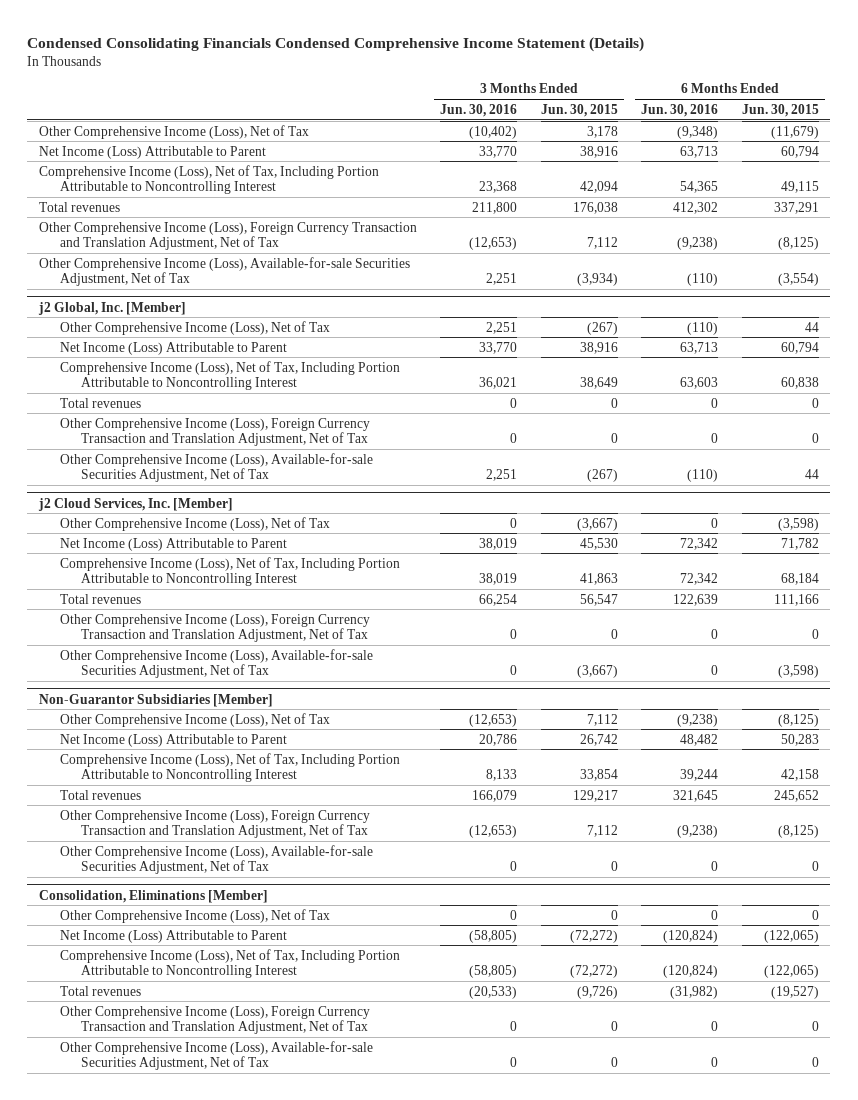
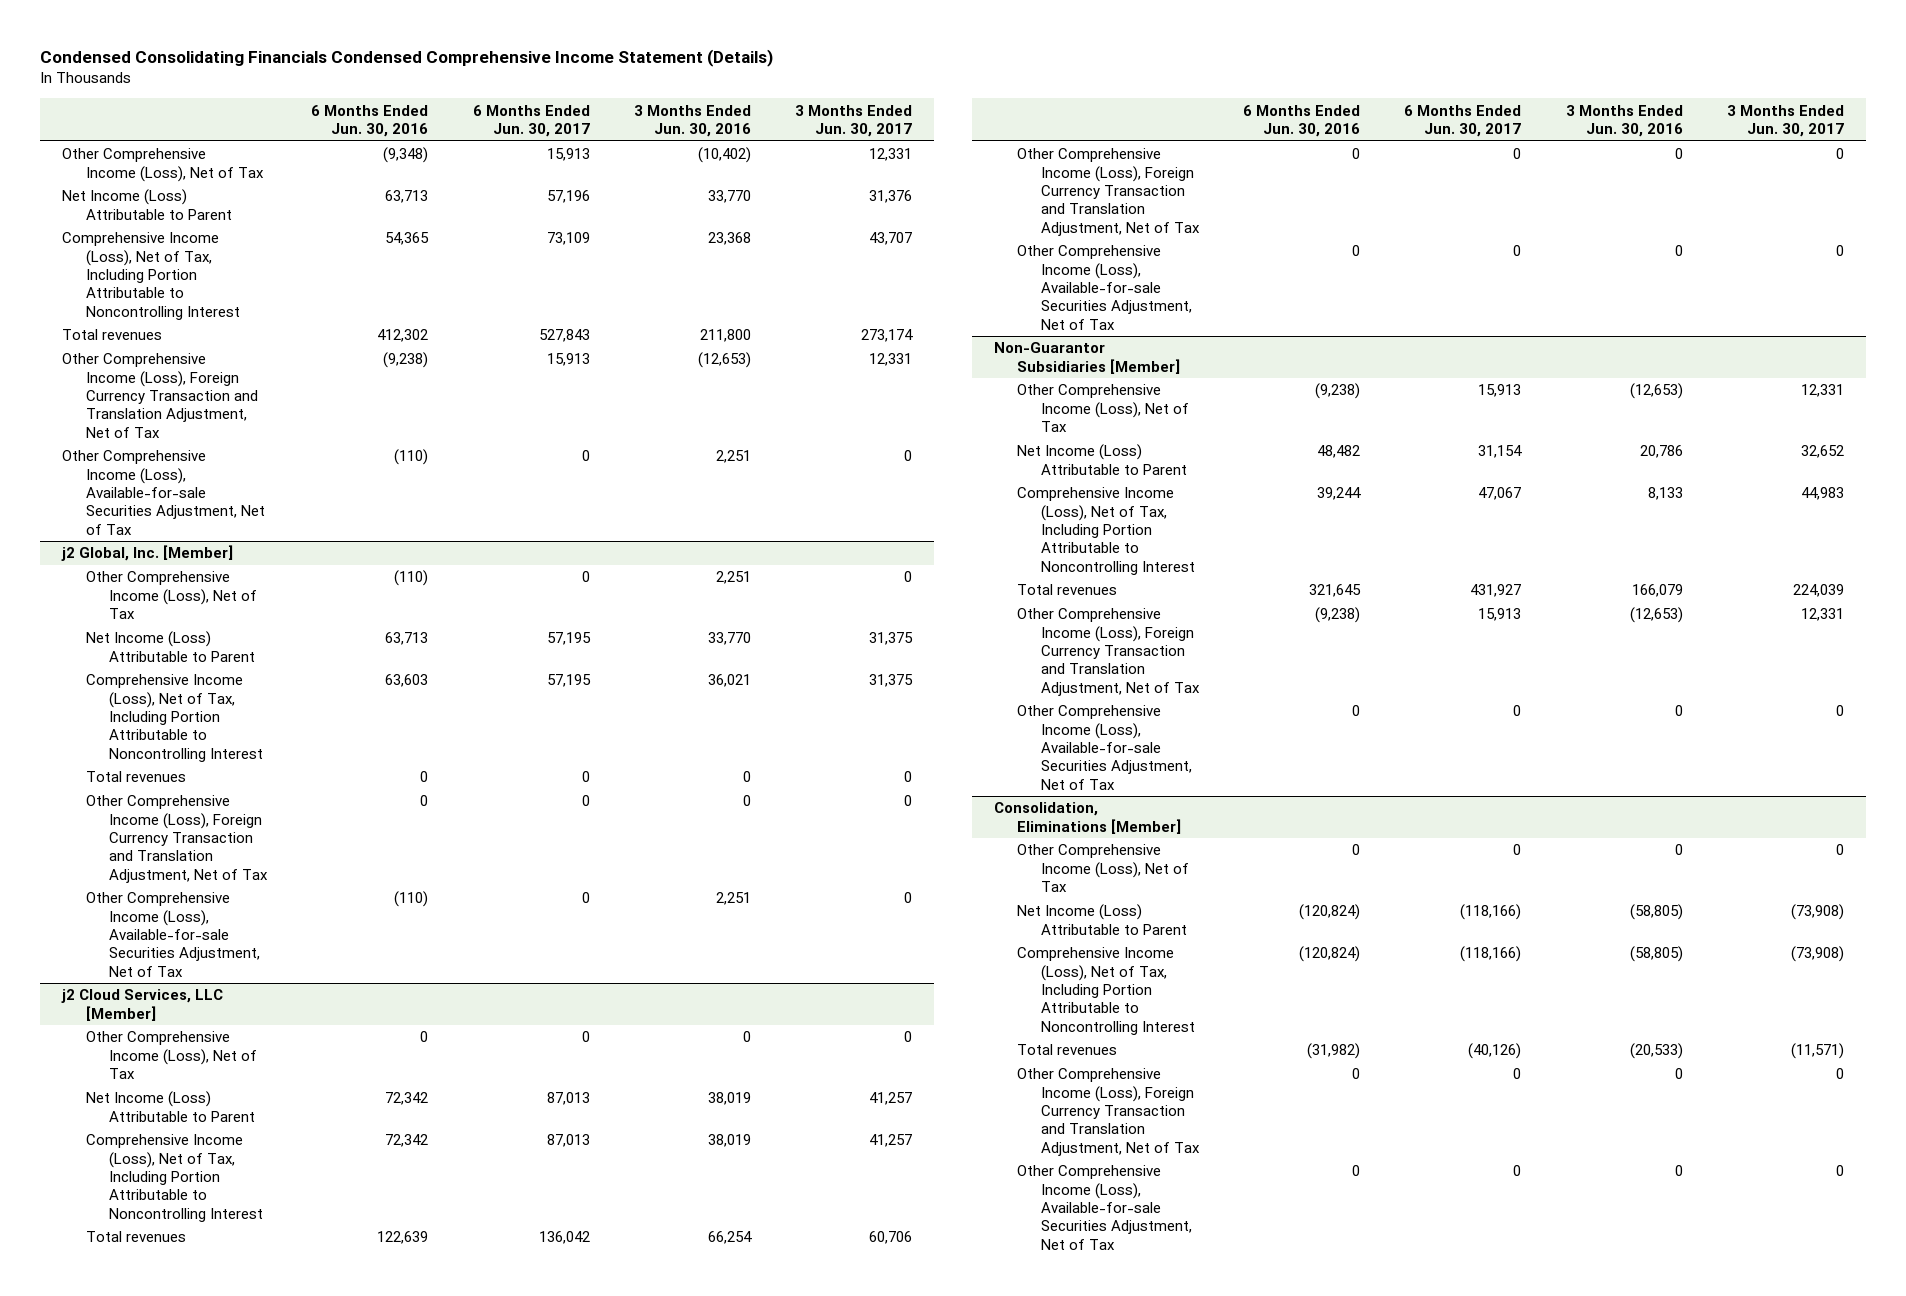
- | 3 Months Ended Jun. 30, 2016 | 3 Months Ended Jun. 30, 2015 | 6 Months Ended Jun. 30, 2016 | 6 Months Ended Jun. 30, 2015
+ | 6 Months Ended Jun. 30, 2016 | 6 Months Ended Jun. 30, 2017 | 3 Months Ended Jun. 30, 2016 | 3 Months Ended Jun. 30, 2017
- j2 Cloud Services, Inc. [Member]
+ j2 Cloud Services, LLC [Member]

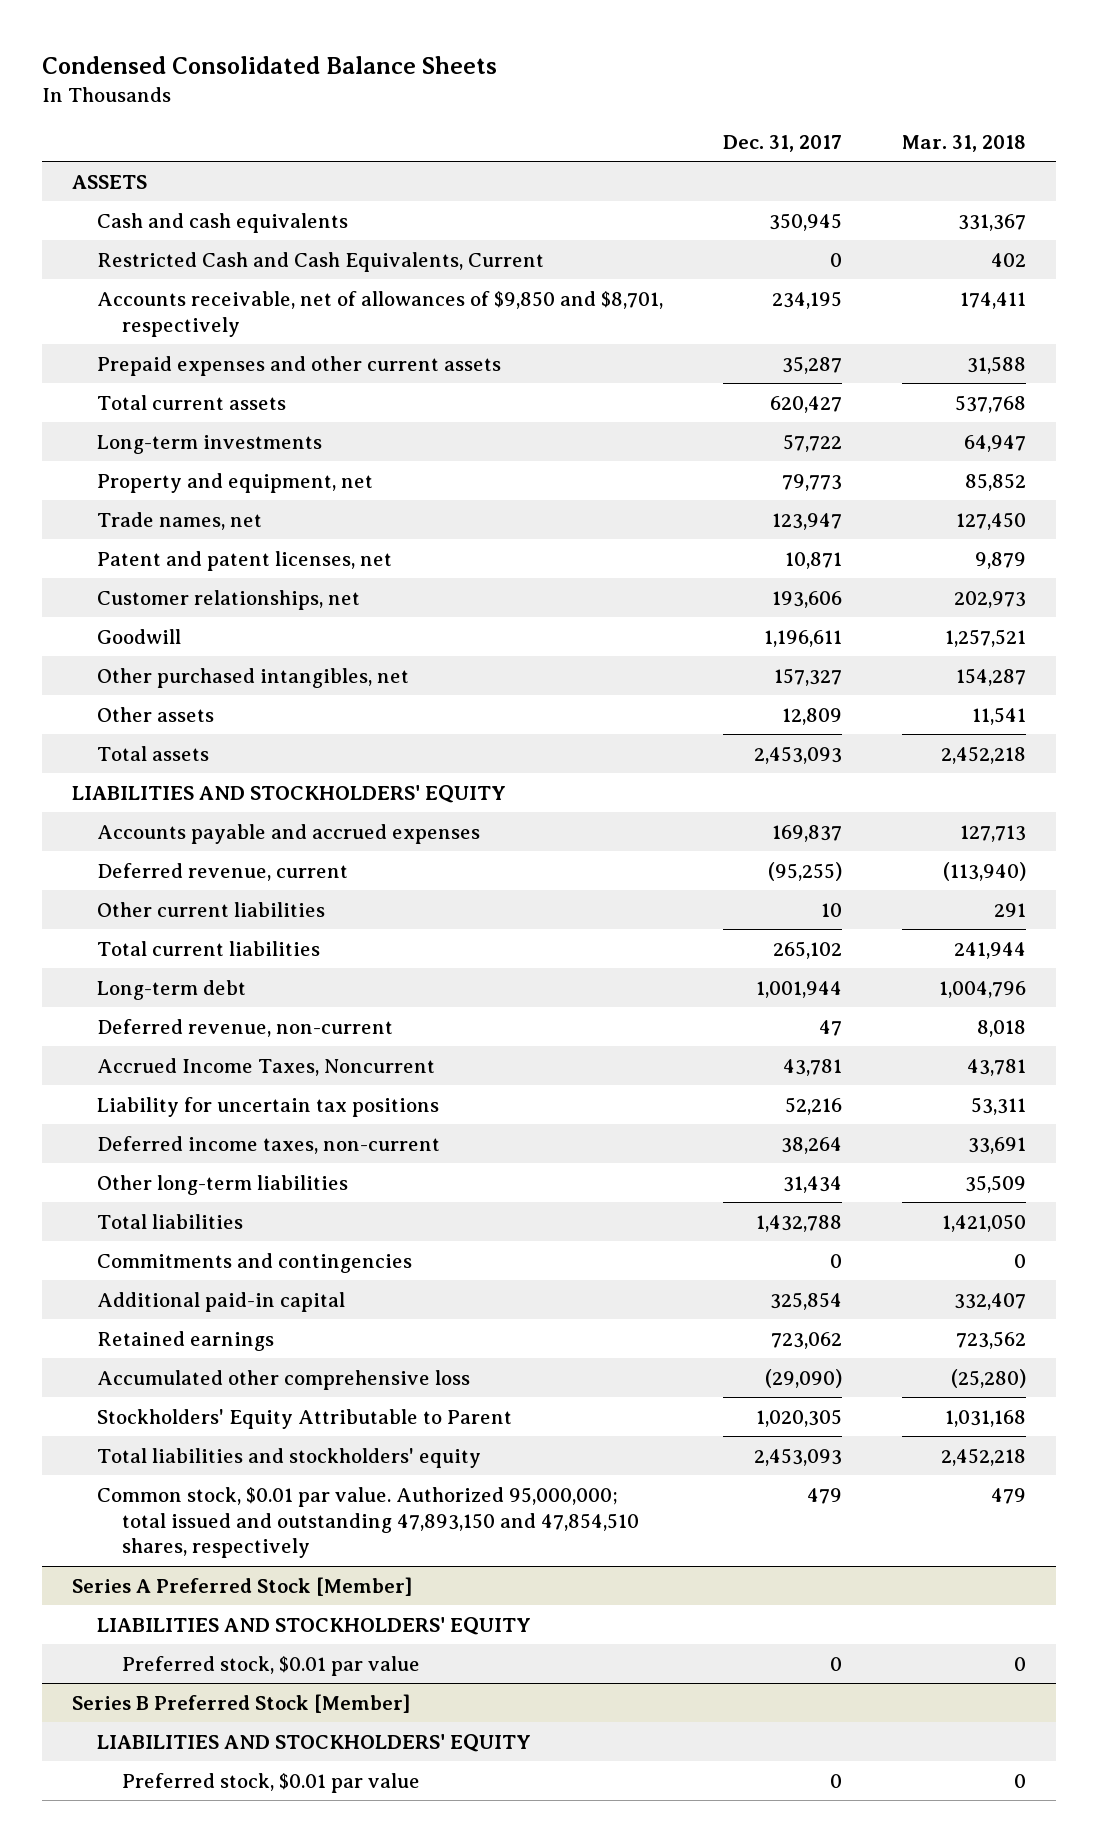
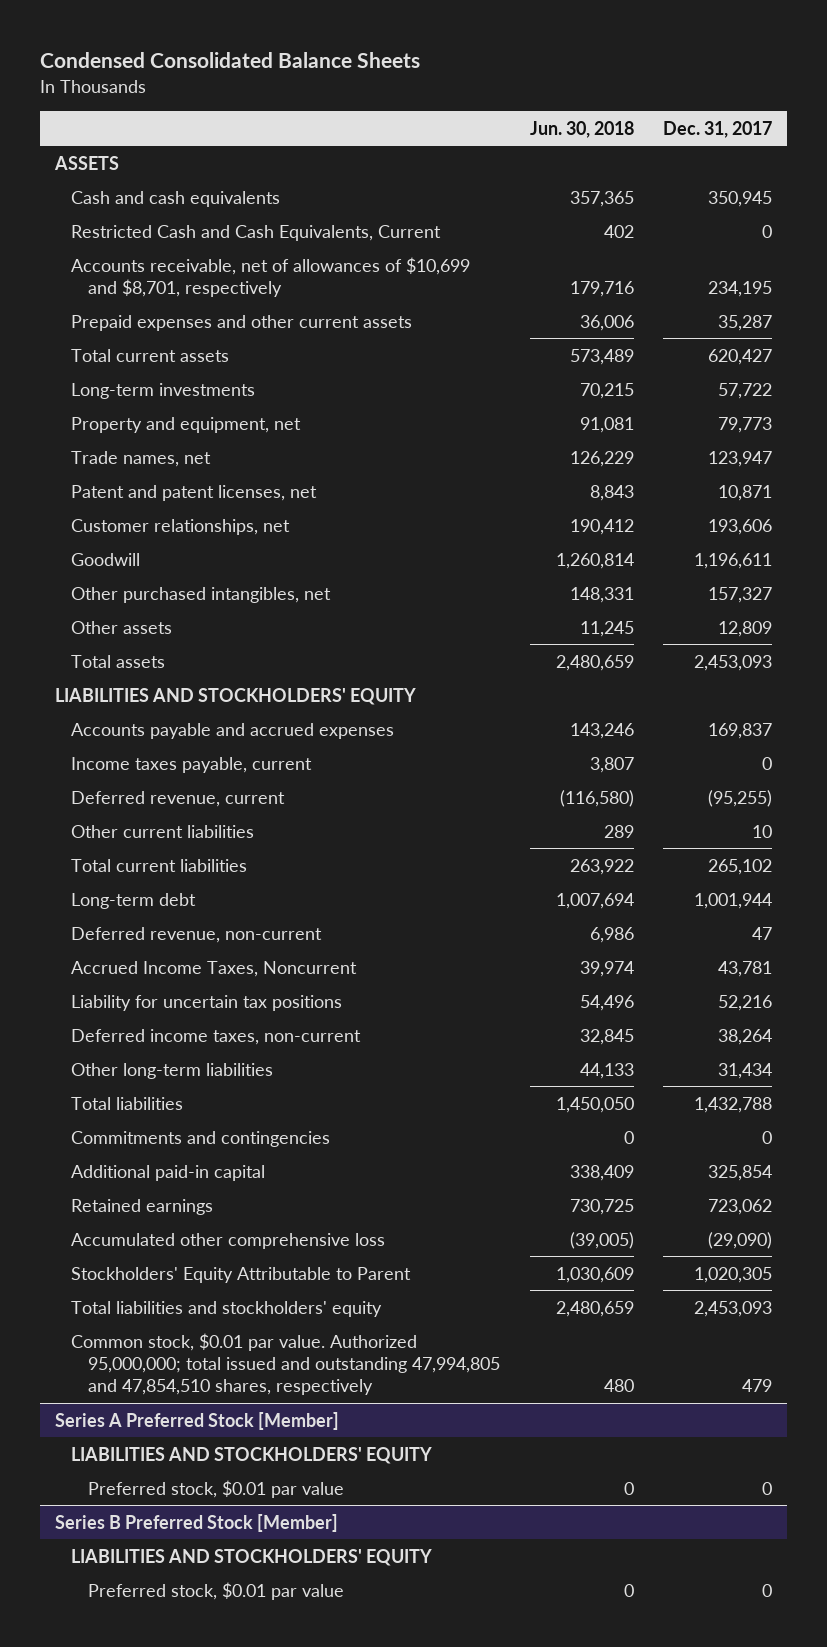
- | Dec. 31, 2017 | Mar. 31, 2018
+ | Jun. 30, 2018 | Dec. 31, 2017
- Accounts receivable, net of allowances of $9,850 and $8,701, respectively | 234,195 | 174,411
+ Accounts receivable, net of allowances of $10,699 and $8,701, respectively | 179,716 | 234,195
+ Income taxes payable, current | 3,807 | 0
- Common stock, $0.01 par value. Authorized 95,000,000; total issued and outstanding 47,893,150 and 47,854,510 shares, respectively | 479 | 479
+ Common stock, $0.01 par value. Authorized 95,000,000; total issued and outstanding 47,994,805 and 47,854,510 shares, respectively | 480 | 479

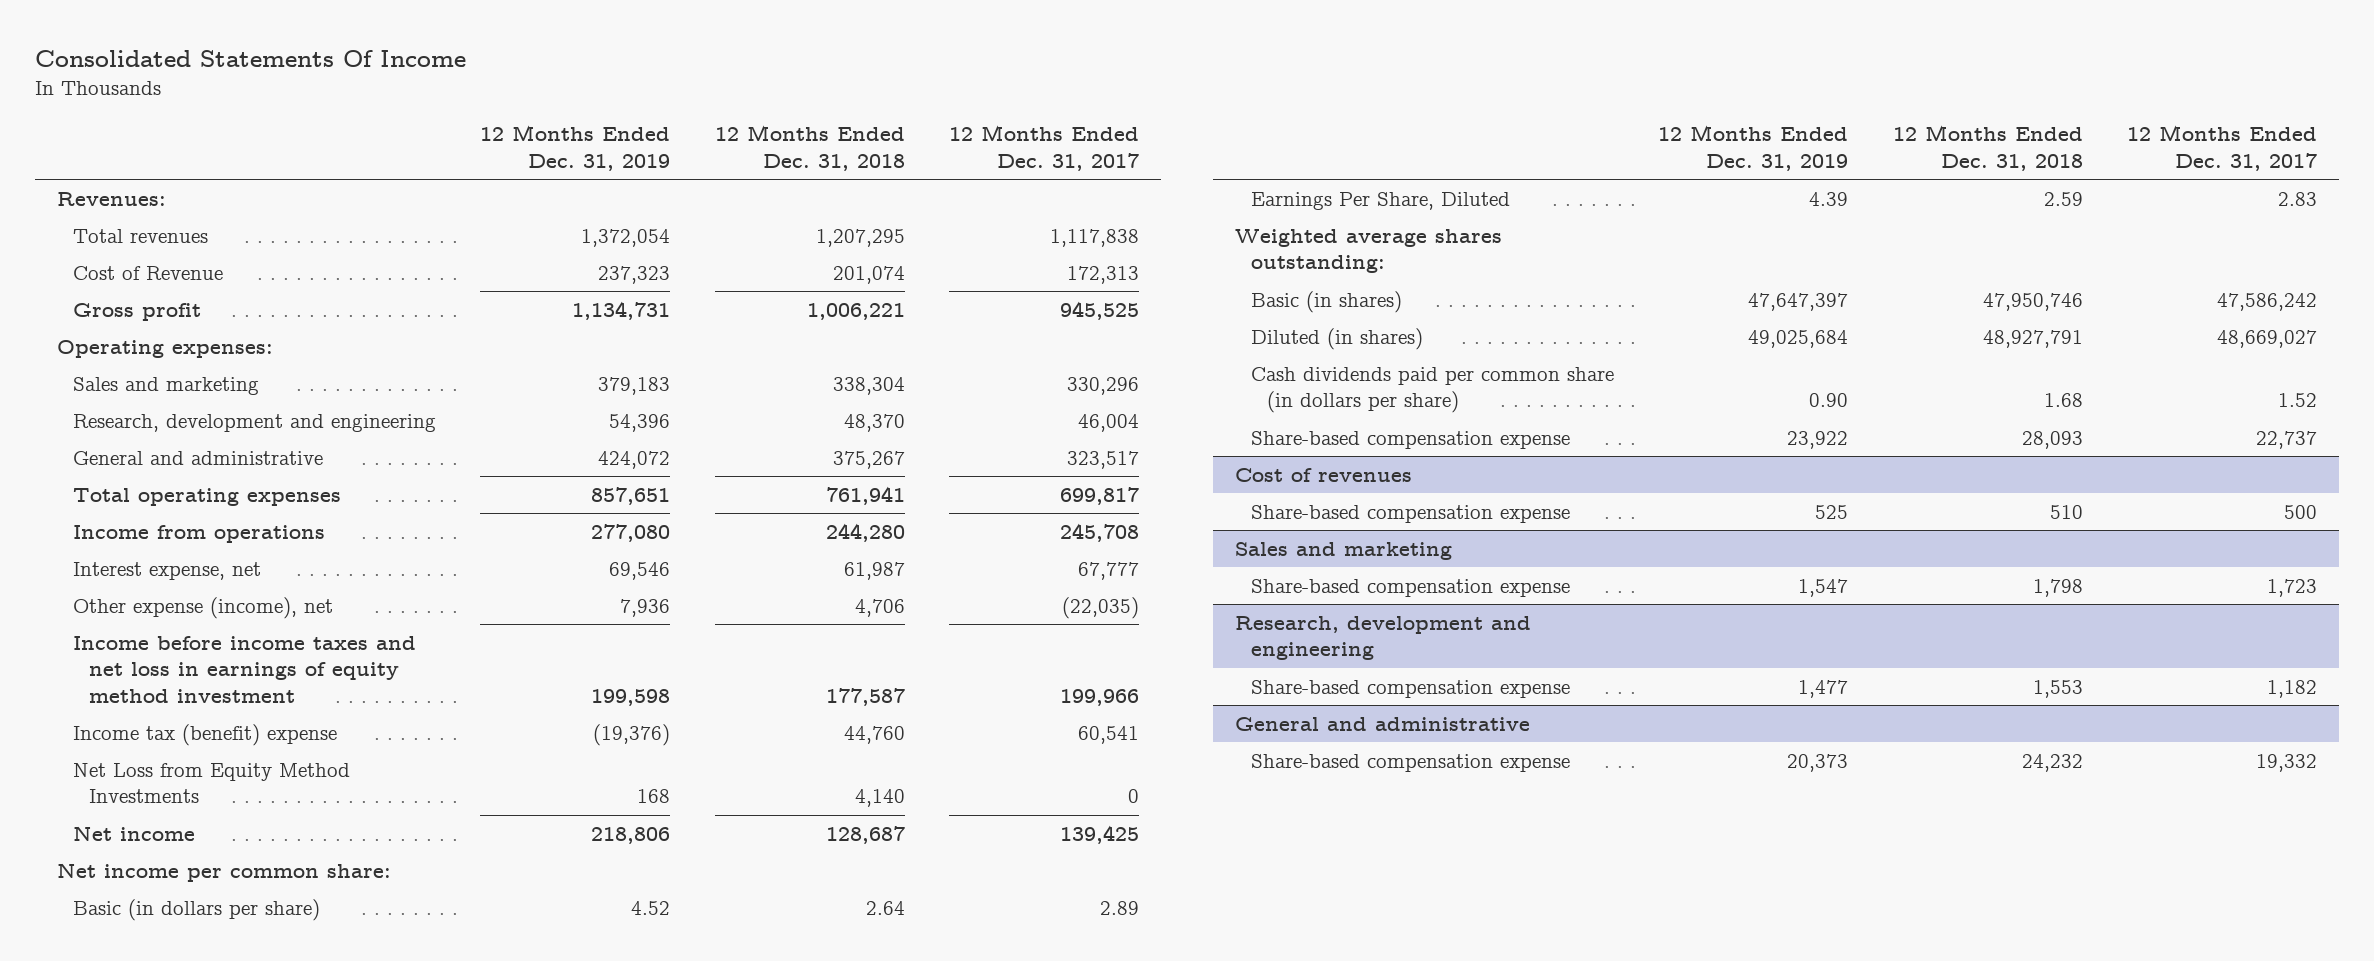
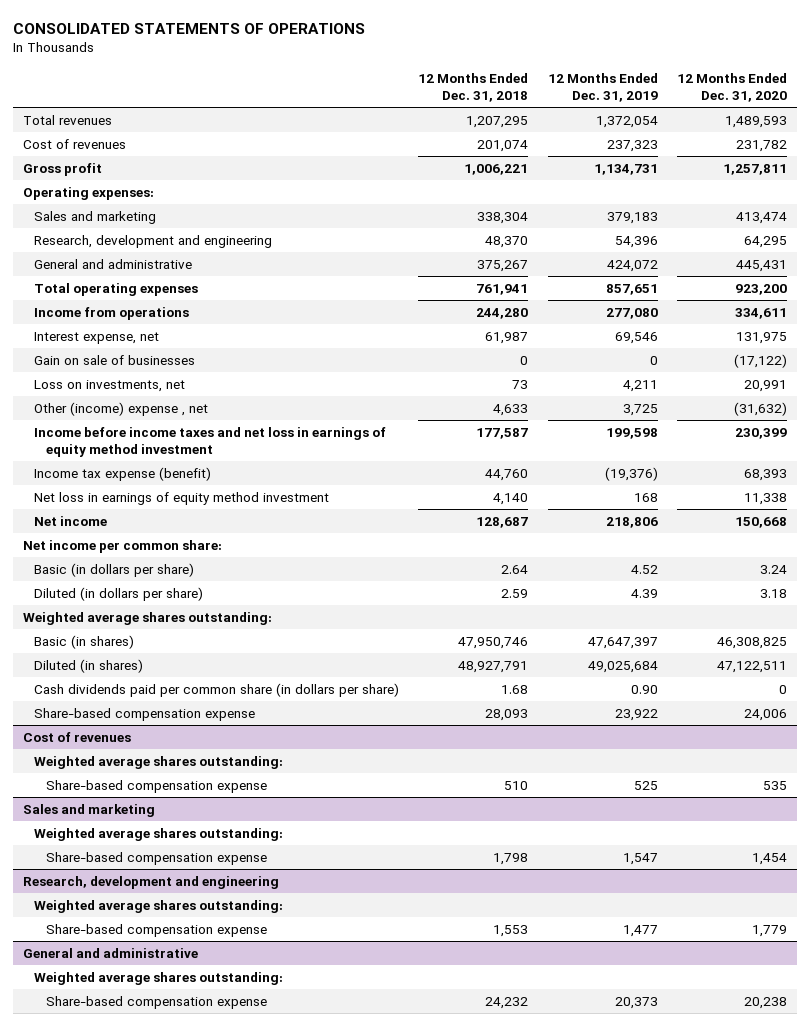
- Consolidated Statements Of Income
+ CONSOLIDATED STATEMENTS OF OPERATIONS
- | 12 Months Ended Dec. 31, 2019 | 12 Months Ended Dec. 31, 2018 | 12 Months Ended Dec. 31, 2017
+ | 12 Months Ended Dec. 31, 2018 | 12 Months Ended Dec. 31, 2019 | 12 Months Ended Dec. 31, 2020
- Revenues:
- Cost of Revenue | 237,323 | 201,074 | 172,313
+ Cost of revenues | 201,074 | 237,323 | 231,782
- Other expense (income), net | 7,936 | 4,706 | (22,035)
+ Gain on sale of businesses | 0 | 0 | (17,122)
+ Loss on investments, net | 73 | 4,211 | 20,991
+ Other (income) expense , net | 4,633 | 3,725 | (31,632)
- Income tax (benefit) expense | (19,376) | 44,760 | 60,541
- Net Loss from Equity Method Investments | 168 | 4,140 | 0
+ Income tax expense (benefit) | 44,760 | (19,376) | 68,393
+ Net loss in earnings of equity method investment | 4,140 | 168 | 11,338
- Earnings Per Share, Diluted | 4.39 | 2.59 | 2.83
+ Diluted (in dollars per share) | 2.59 | 4.39 | 3.18
@ Cost of revenues
+ Weighted average shares outstanding:
@ Sales and marketing
+ Weighted average shares outstanding:
@ Research, development and engineering
+ Weighted average shares outstanding:
@ General and administrative
+ Weighted average shares outstanding:

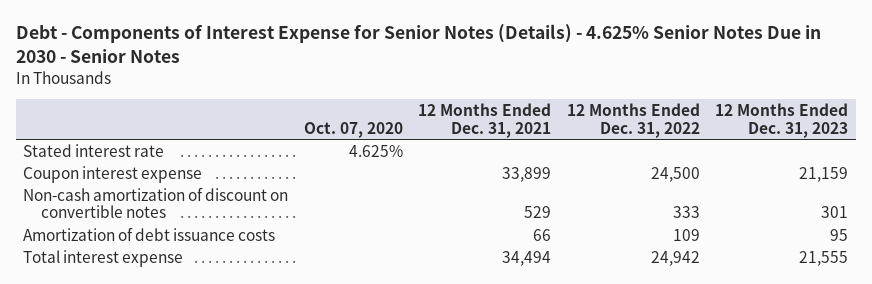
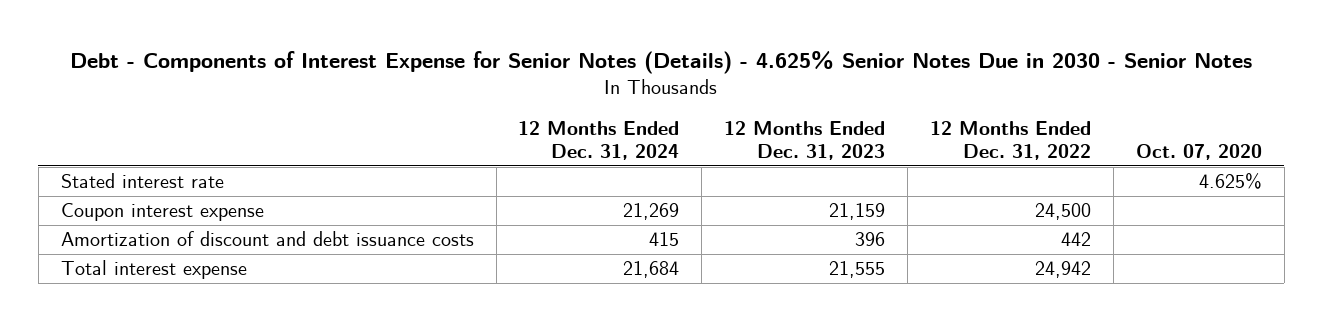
- | Oct. 07, 2020 | 12 Months Ended Dec. 31, 2021 | 12 Months Ended Dec. 31, 2022 | 12 Months Ended Dec. 31, 2023
+ | 12 Months Ended Dec. 31, 2024 | 12 Months Ended Dec. 31, 2023 | 12 Months Ended Dec. 31, 2022 | Oct. 07, 2020
- Non-cash amortization of discount on convertible notes | | 529 | 333 | 301
- Amortization of debt issuance costs | | 66 | 109 | 95
+ Amortization of discount and debt issuance costs | 415 | 396 | 442 |

